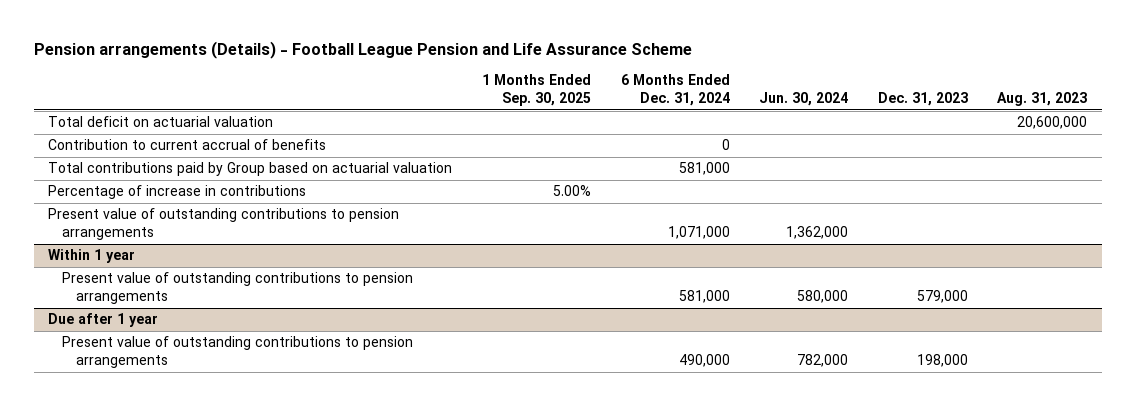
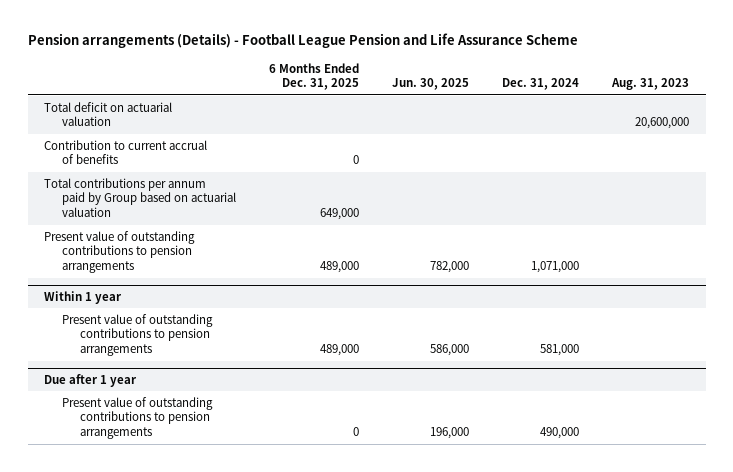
- | 1 Months Ended Sep. 30, 2025 | 6 Months Ended Dec. 31, 2024 | Jun. 30, 2024 | Dec. 31, 2023 | Aug. 31, 2023
+ | 6 Months Ended Dec. 31, 2025 | Jun. 30, 2025 | Dec. 31, 2024 | Aug. 31, 2023
- Total contributions paid by Group based on actuarial valuation | | 581,000 | | |
- Percentage of increase in contributions | 5.00% | | | |
+ Total contributions per annum paid by Group based on actuarial valuation | 649,000 | | |

